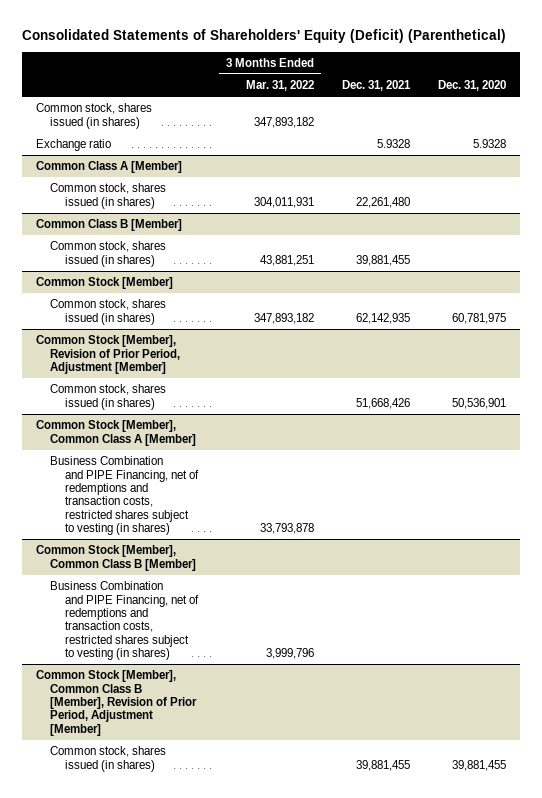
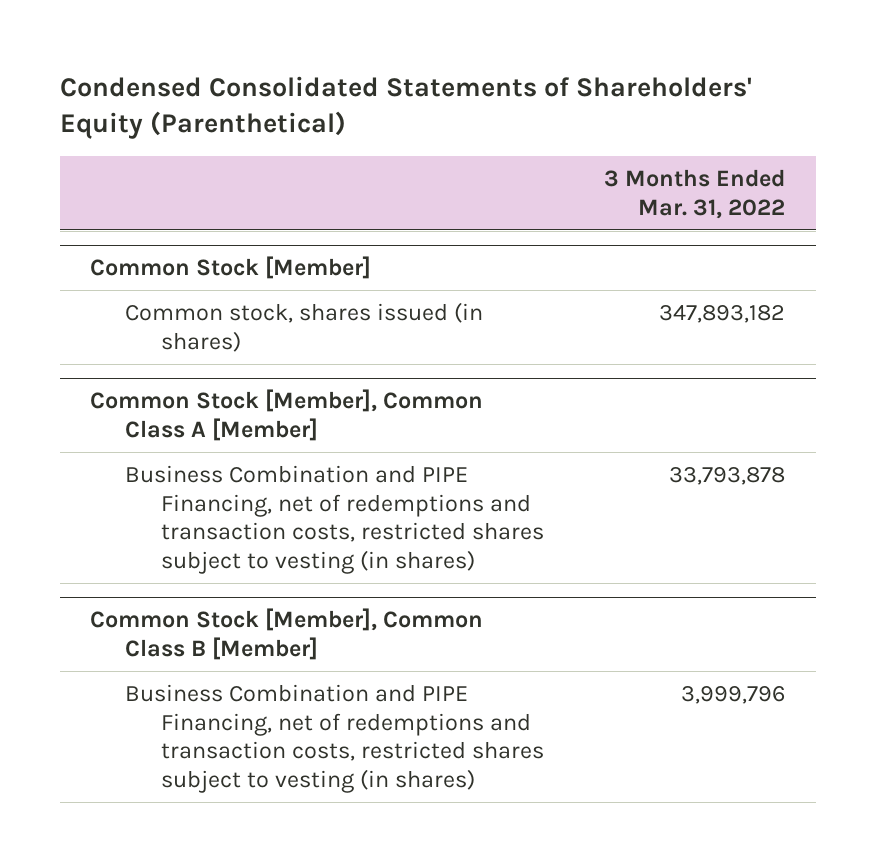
- Consolidated Statements of Shareholders' Equity (Deficit) (Parenthetical)
+ Condensed Consolidated Statements of Shareholders' Equity (Parenthetical)
- | 3 Months Ended Mar. 31, 2022 | Dec. 31, 2021 | Dec. 31, 2020
+ | 3 Months Ended Mar. 31, 2022
- Common stock, shares issued (in shares) | 347,893,182 | |
- Exchange ratio | | 5.9328 | 5.9328
- Common Class A [Member]
- Common stock, shares issued (in shares) | 304,011,931 | 22,261,480 |
- Common Class B [Member]
- Common stock, shares issued (in shares) | 43,881,251 | 39,881,455 |
- Common Stock [Member], Revision of Prior Period, Adjustment [Member]
- Common stock, shares issued (in shares) | | 51,668,426 | 50,536,901
- Common Stock [Member], Common Class B [Member], Revision of Prior Period, Adjustment [Member]
- Common stock, shares issued (in shares) | | 39,881,455 | 39,881,455

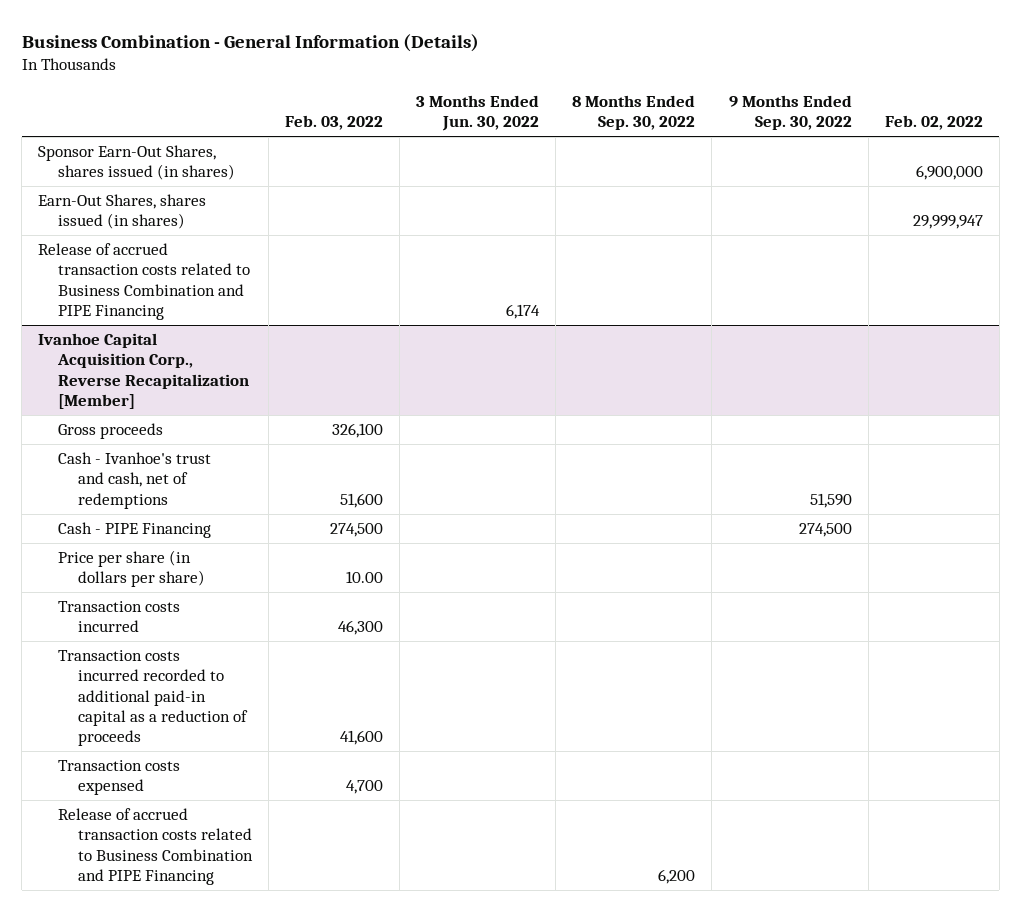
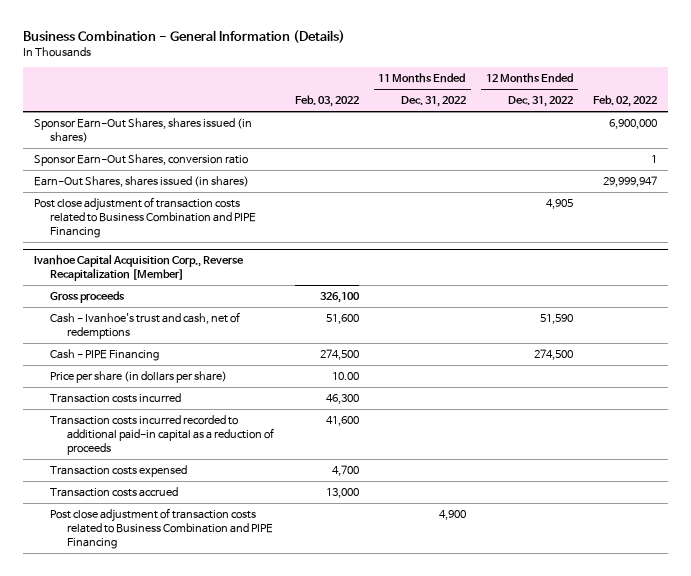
- | Feb. 03, 2022 | 3 Months Ended Jun. 30, 2022 | 8 Months Ended Sep. 30, 2022 | 9 Months Ended Sep. 30, 2022 | Feb. 02, 2022
+ | Feb. 03, 2022 | 11 Months Ended Dec. 31, 2022 | 12 Months Ended Dec. 31, 2022 | Feb. 02, 2022
+ Sponsor Earn-Out Shares, conversion ratio | | | | 1
- Release of accrued transaction costs related to Business Combination and PIPE Financing | | 6,174 | | |
+ Post close adjustment of transaction costs related to Business Combination and PIPE Financing | | | 4,905 |
@ Ivanhoe Capital Acquisition Corp., Reverse Recapitalization [Member]
- Release of accrued transaction costs related to Business Combination and PIPE Financing | | | 6,200 | |
+ Transaction costs accrued | 13,000 | | |
+ Post close adjustment of transaction costs related to Business Combination and PIPE Financing | | 4,900 | |

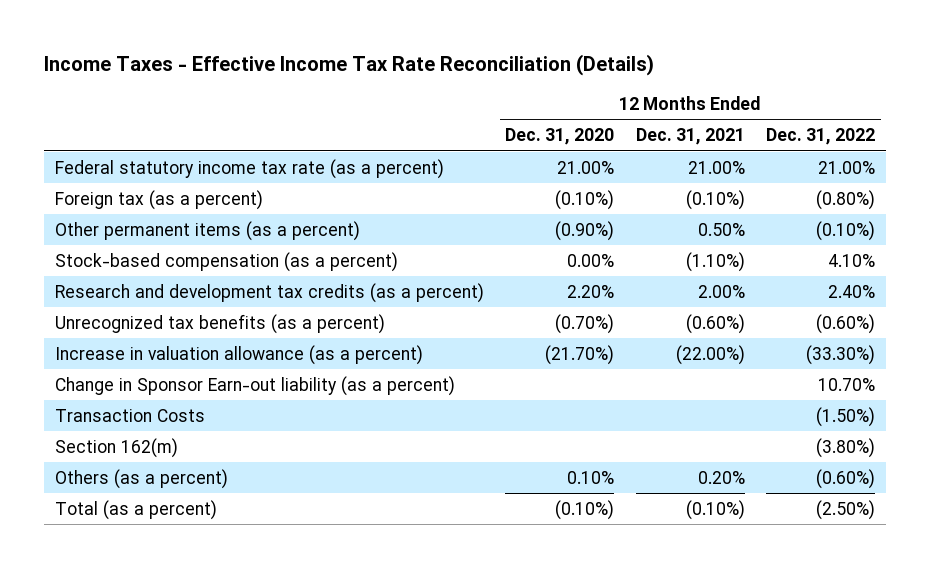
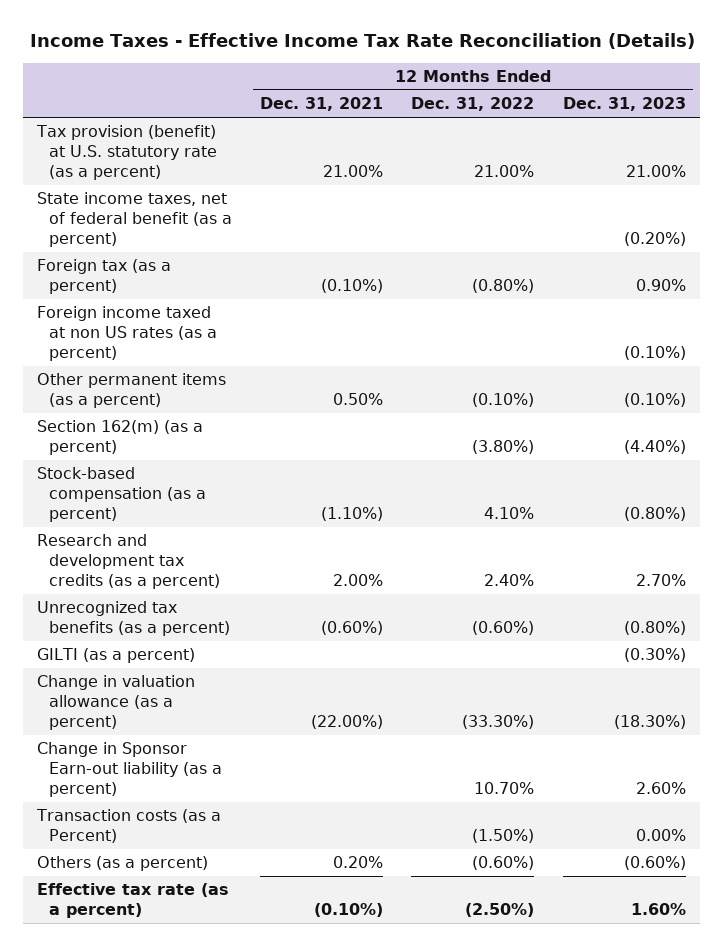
- | 12 Months Ended Dec. 31, 2020 | 12 Months Ended Dec. 31, 2021 | 12 Months Ended Dec. 31, 2022
+ | 12 Months Ended Dec. 31, 2021 | 12 Months Ended Dec. 31, 2022 | 12 Months Ended Dec. 31, 2023
- Federal statutory income tax rate (as a percent) | 21.00% | 21.00% | 21.00%
+ Tax provision (benefit) at U.S. statutory rate (as a percent) | 21.00% | 21.00% | 21.00%
+ State income taxes, net of federal benefit (as a percent) | | | (0.20%)
+ Foreign income taxed at non US rates (as a percent) | | | (0.10%)
+ Section 162(m) (as a percent) | | (3.80%) | (4.40%)
- Increase in valuation allowance (as a percent) | (21.70%) | (22.00%) | (33.30%)
+ GILTI (as a percent) | | | (0.30%)
+ Change in valuation allowance (as a percent) | (22.00%) | (33.30%) | (18.30%)
- Transaction Costs | | | (1.50%)
- Section 162(m) | | | (3.80%)
+ Transaction costs (as a Percent) | | (1.50%) | 0.00%
- Total (as a percent) | (0.10%) | (0.10%) | (2.50%)
+ Effective tax rate (as a percent) | (0.10%) | (2.50%) | 1.60%

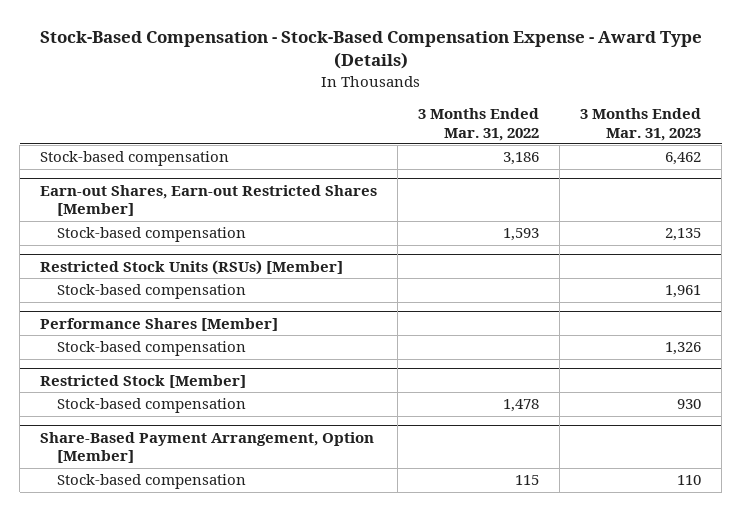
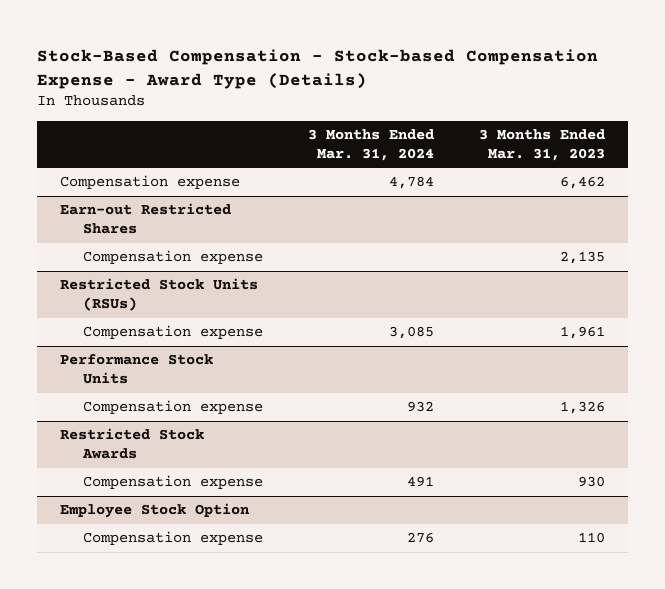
- Stock-Based Compensation - Stock-Based Compensation Expense - Award Type (Details)
+ Stock-Based Compensation - Stock-based Compensation Expense - Award Type (Details)
- | 3 Months Ended Mar. 31, 2022 | 3 Months Ended Mar. 31, 2023
+ | 3 Months Ended Mar. 31, 2024 | 3 Months Ended Mar. 31, 2023
- Stock-based compensation | 3,186 | 6,462
- Earn-out Shares, Earn-out Restricted Shares [Member]
- Stock-based compensation | 1,593 | 2,135
- Restricted Stock Units (RSUs) [Member]
- Stock-based compensation | | 1,961
- Performance Shares [Member]
- Stock-based compensation | | 1,326
- Restricted Stock [Member]
- Stock-based compensation | 1,478 | 930
- Share-Based Payment Arrangement, Option [Member]
- Stock-based compensation | 115 | 110
+ Compensation expense | 4,784 | 6,462
+ Earn-out Restricted Shares
+ Compensation expense | | 2,135
+ Restricted Stock Units (RSUs)
+ Compensation expense | 3,085 | 1,961
+ Performance Stock Units
+ Compensation expense | 932 | 1,326
+ Restricted Stock Awards
+ Compensation expense | 491 | 930
+ Employee Stock Option
+ Compensation expense | 276 | 110

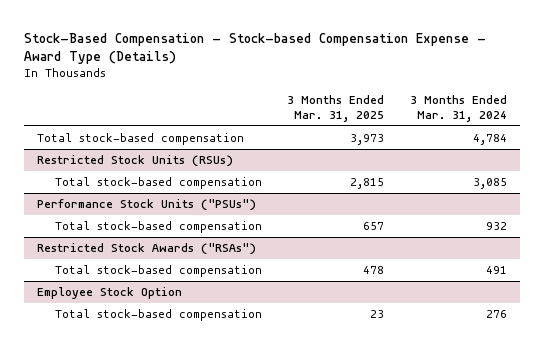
- | 3 Months Ended Mar. 31, 2024 | 3 Months Ended Mar. 31, 2023
+ | 3 Months Ended Mar. 31, 2025 | 3 Months Ended Mar. 31, 2024
- Compensation expense | 4,784 | 6,462
- Earn-out Restricted Shares
- Compensation expense | | 2,135
+ Total stock-based compensation | 3,973 | 4,784
@ Restricted Stock Units (RSUs)
- Compensation expense | 3,085 | 1,961
- Performance Stock Units
- Compensation expense | 932 | 1,326
- Restricted Stock Awards
- Compensation expense | 491 | 930
@ Restricted Stock Units (RSUs)
+ Total stock-based compensation | 2,815 | 3,085
+ Performance Stock Units ("PSUs")
+ Total stock-based compensation | 657 | 932
+ Restricted Stock Awards ("RSAs")
+ Total stock-based compensation | 478 | 491
@ Employee Stock Option
- Compensation expense | 276 | 110
+ Total stock-based compensation | 23 | 276

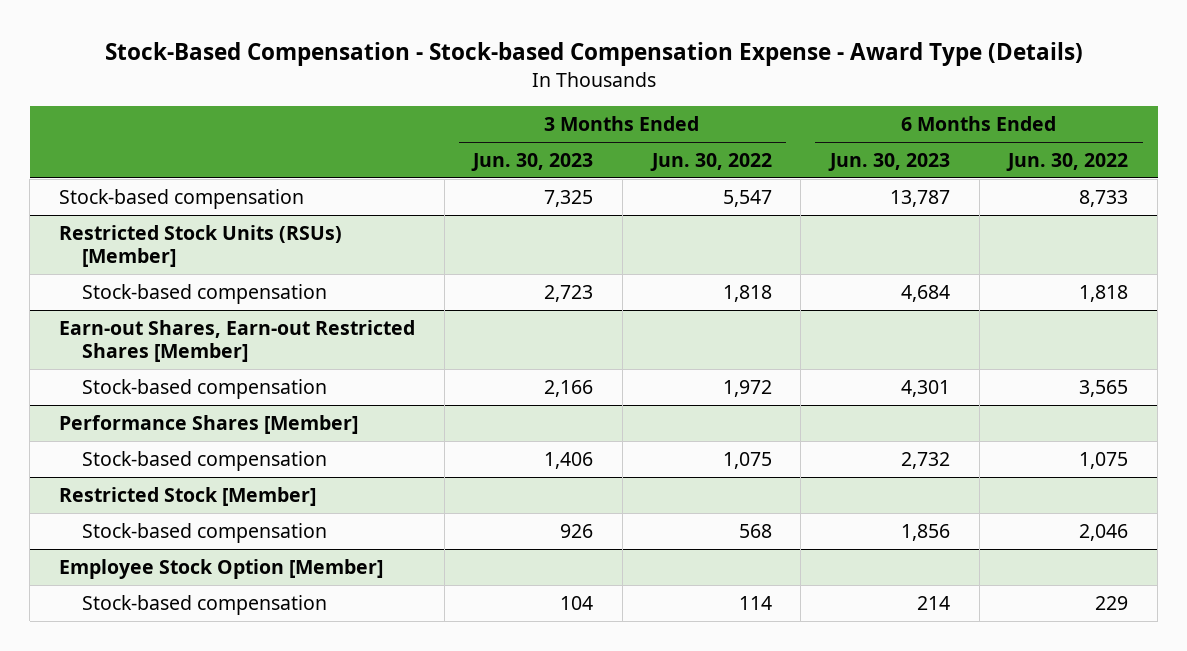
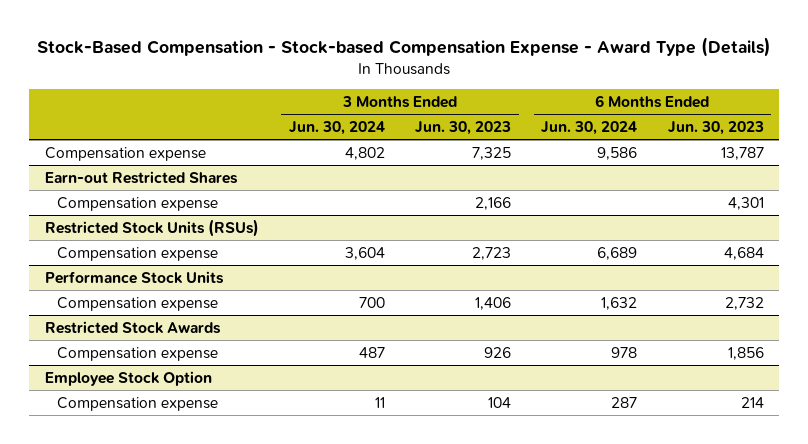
- | 3 Months Ended Jun. 30, 2023 | 3 Months Ended Jun. 30, 2022 | 6 Months Ended Jun. 30, 2023 | 6 Months Ended Jun. 30, 2022
+ | 3 Months Ended Jun. 30, 2024 | 3 Months Ended Jun. 30, 2023 | 6 Months Ended Jun. 30, 2024 | 6 Months Ended Jun. 30, 2023
- Stock-based compensation | 7,325 | 5,547 | 13,787 | 8,733
- Restricted Stock Units (RSUs) [Member]
- Stock-based compensation | 2,723 | 1,818 | 4,684 | 1,818
- Earn-out Shares, Earn-out Restricted Shares [Member]
- Stock-based compensation | 2,166 | 1,972 | 4,301 | 3,565
- Performance Shares [Member]
- Stock-based compensation | 1,406 | 1,075 | 2,732 | 1,075
- Restricted Stock [Member]
- Stock-based compensation | 926 | 568 | 1,856 | 2,046
- Employee Stock Option [Member]
- Stock-based compensation | 104 | 114 | 214 | 229
+ Compensation expense | 4,802 | 7,325 | 9,586 | 13,787
+ Earn-out Restricted Shares
+ Compensation expense | | 2,166 | | 4,301
+ Restricted Stock Units (RSUs)
+ Compensation expense | 3,604 | 2,723 | 6,689 | 4,684
+ Performance Stock Units
+ Compensation expense | 700 | 1,406 | 1,632 | 2,732
+ Restricted Stock Awards
+ Compensation expense | 487 | 926 | 978 | 1,856
+ Employee Stock Option
+ Compensation expense | 11 | 104 | 287 | 214

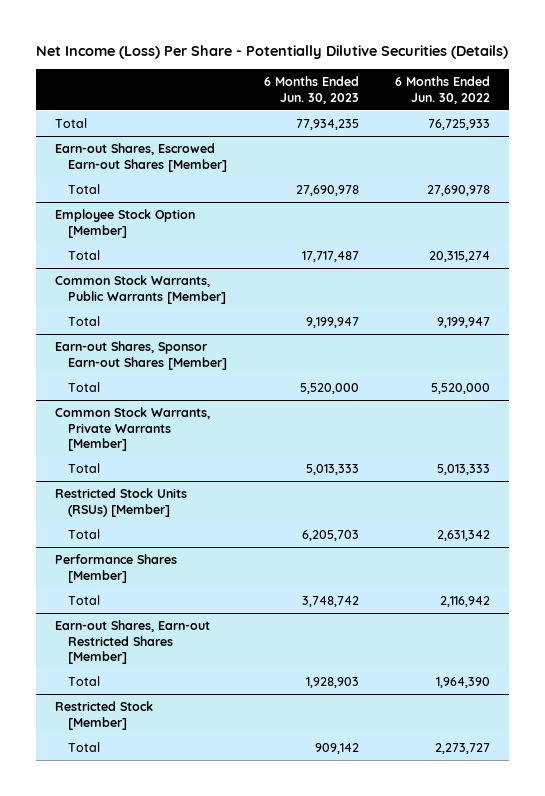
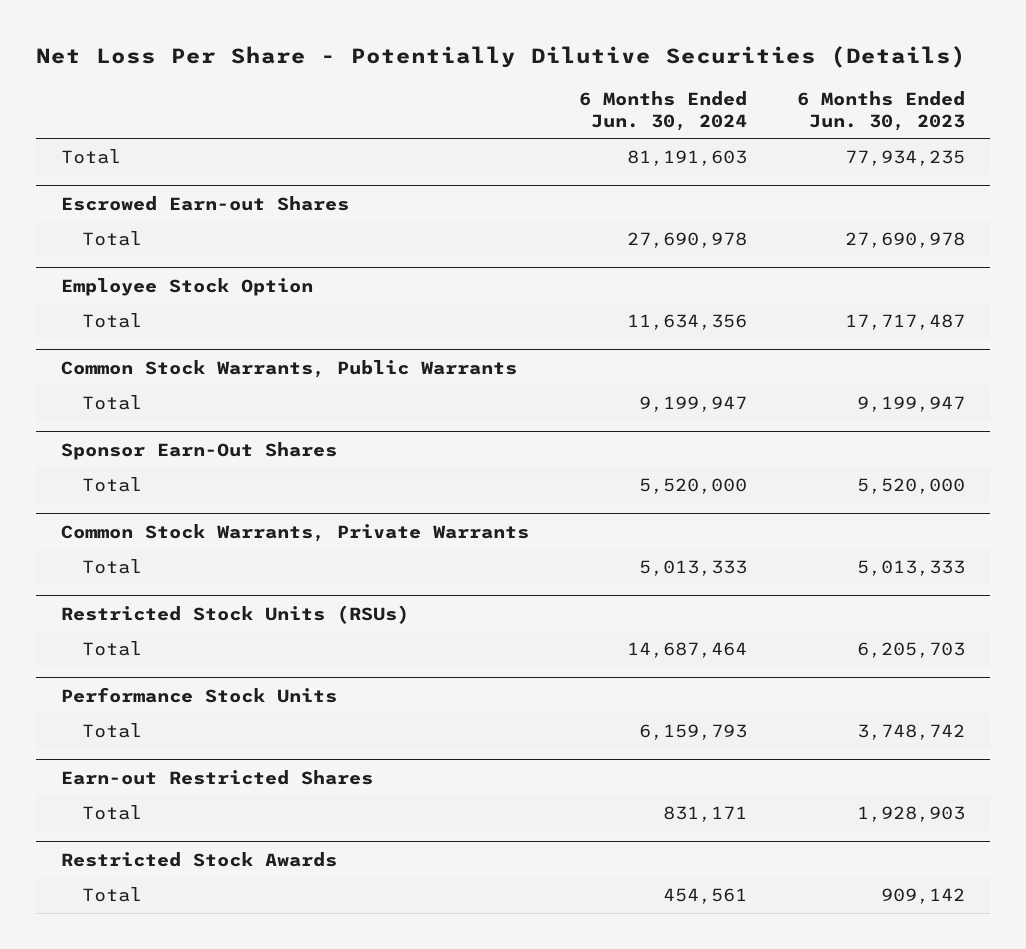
- Net Income (Loss) Per Share - Potentially Dilutive Securities (Details)
+ Net Loss Per Share - Potentially Dilutive Securities (Details)
- | 6 Months Ended Jun. 30, 2023 | 6 Months Ended Jun. 30, 2022
+ | 6 Months Ended Jun. 30, 2024 | 6 Months Ended Jun. 30, 2023
- Earn-out Shares, Escrowed Earn-out Shares [Member]
+ Escrowed Earn-out Shares
- Employee Stock Option [Member]
+ Employee Stock Option
- Common Stock Warrants, Public Warrants [Member]
+ Common Stock Warrants, Public Warrants
- Earn-out Shares, Sponsor Earn-out Shares [Member]
+ Sponsor Earn-Out Shares
- Common Stock Warrants, Private Warrants [Member]
+ Common Stock Warrants, Private Warrants
- Restricted Stock Units (RSUs) [Member]
+ Restricted Stock Units (RSUs)
- Performance Shares [Member]
+ Performance Stock Units
- Earn-out Shares, Earn-out Restricted Shares [Member]
+ Earn-out Restricted Shares
- Restricted Stock [Member]
+ Restricted Stock Awards

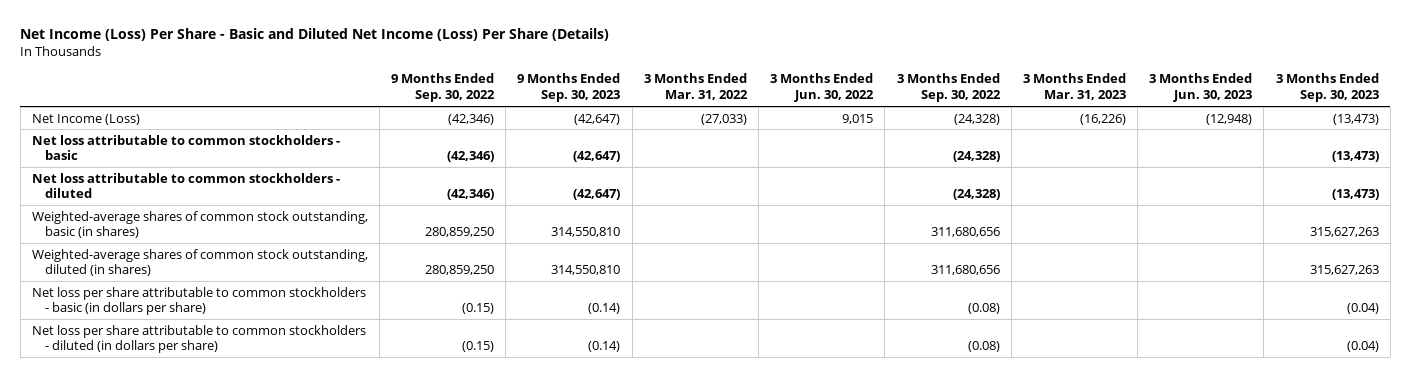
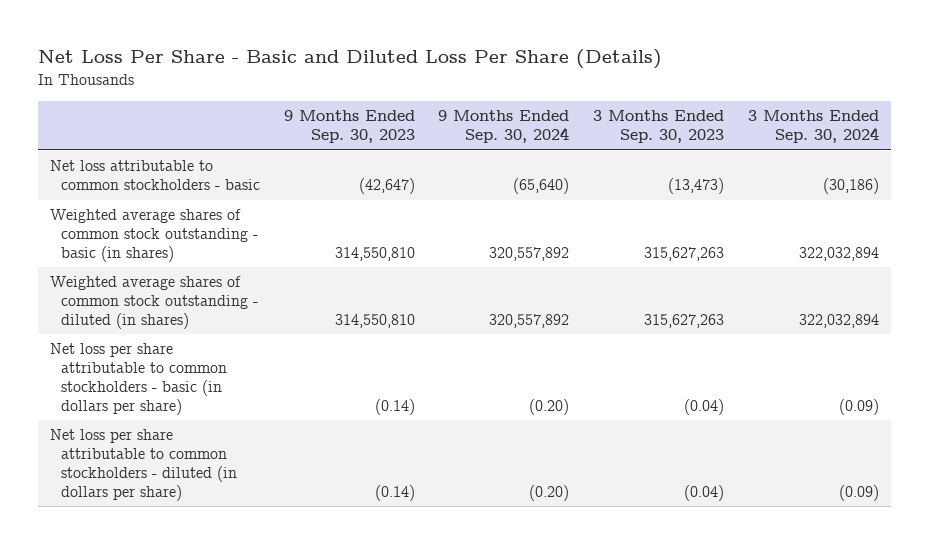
- Net Income (Loss) Per Share - Basic and Diluted Net Income (Loss) Per Share (Details)
+ Net Loss Per Share - Basic and Diluted Loss Per Share (Details)
- | 9 Months Ended Sep. 30, 2022 | 9 Months Ended Sep. 30, 2023 | 3 Months Ended Mar. 31, 2022 | 3 Months Ended Jun. 30, 2022 | 3 Months Ended Sep. 30, 2022 | 3 Months Ended Mar. 31, 2023 | 3 Months Ended Jun. 30, 2023 | 3 Months Ended Sep. 30, 2023
+ | 9 Months Ended Sep. 30, 2023 | 9 Months Ended Sep. 30, 2024 | 3 Months Ended Sep. 30, 2023 | 3 Months Ended Sep. 30, 2024
- Net Income (Loss) | (42,346) | (42,647) | (27,033) | 9,015 | (24,328) | (16,226) | (12,948) | (13,473)
- Net loss attributable to common stockholders - diluted | (42,346) | (42,647) | | | (24,328) | | | (13,473)
- Weighted-average shares of common stock outstanding, basic (in shares) | 280,859,250 | 314,550,810 | | | 311,680,656 | | | 315,627,263
- Weighted-average shares of common stock outstanding, diluted (in shares) | 280,859,250 | 314,550,810 | | | 311,680,656 | | | 315,627,263
+ Weighted average shares of common stock outstanding - basic (in shares) | 314,550,810 | 320,557,892 | 315,627,263 | 322,032,894
+ Weighted average shares of common stock outstanding - diluted (in shares) | 314,550,810 | 320,557,892 | 315,627,263 | 322,032,894

